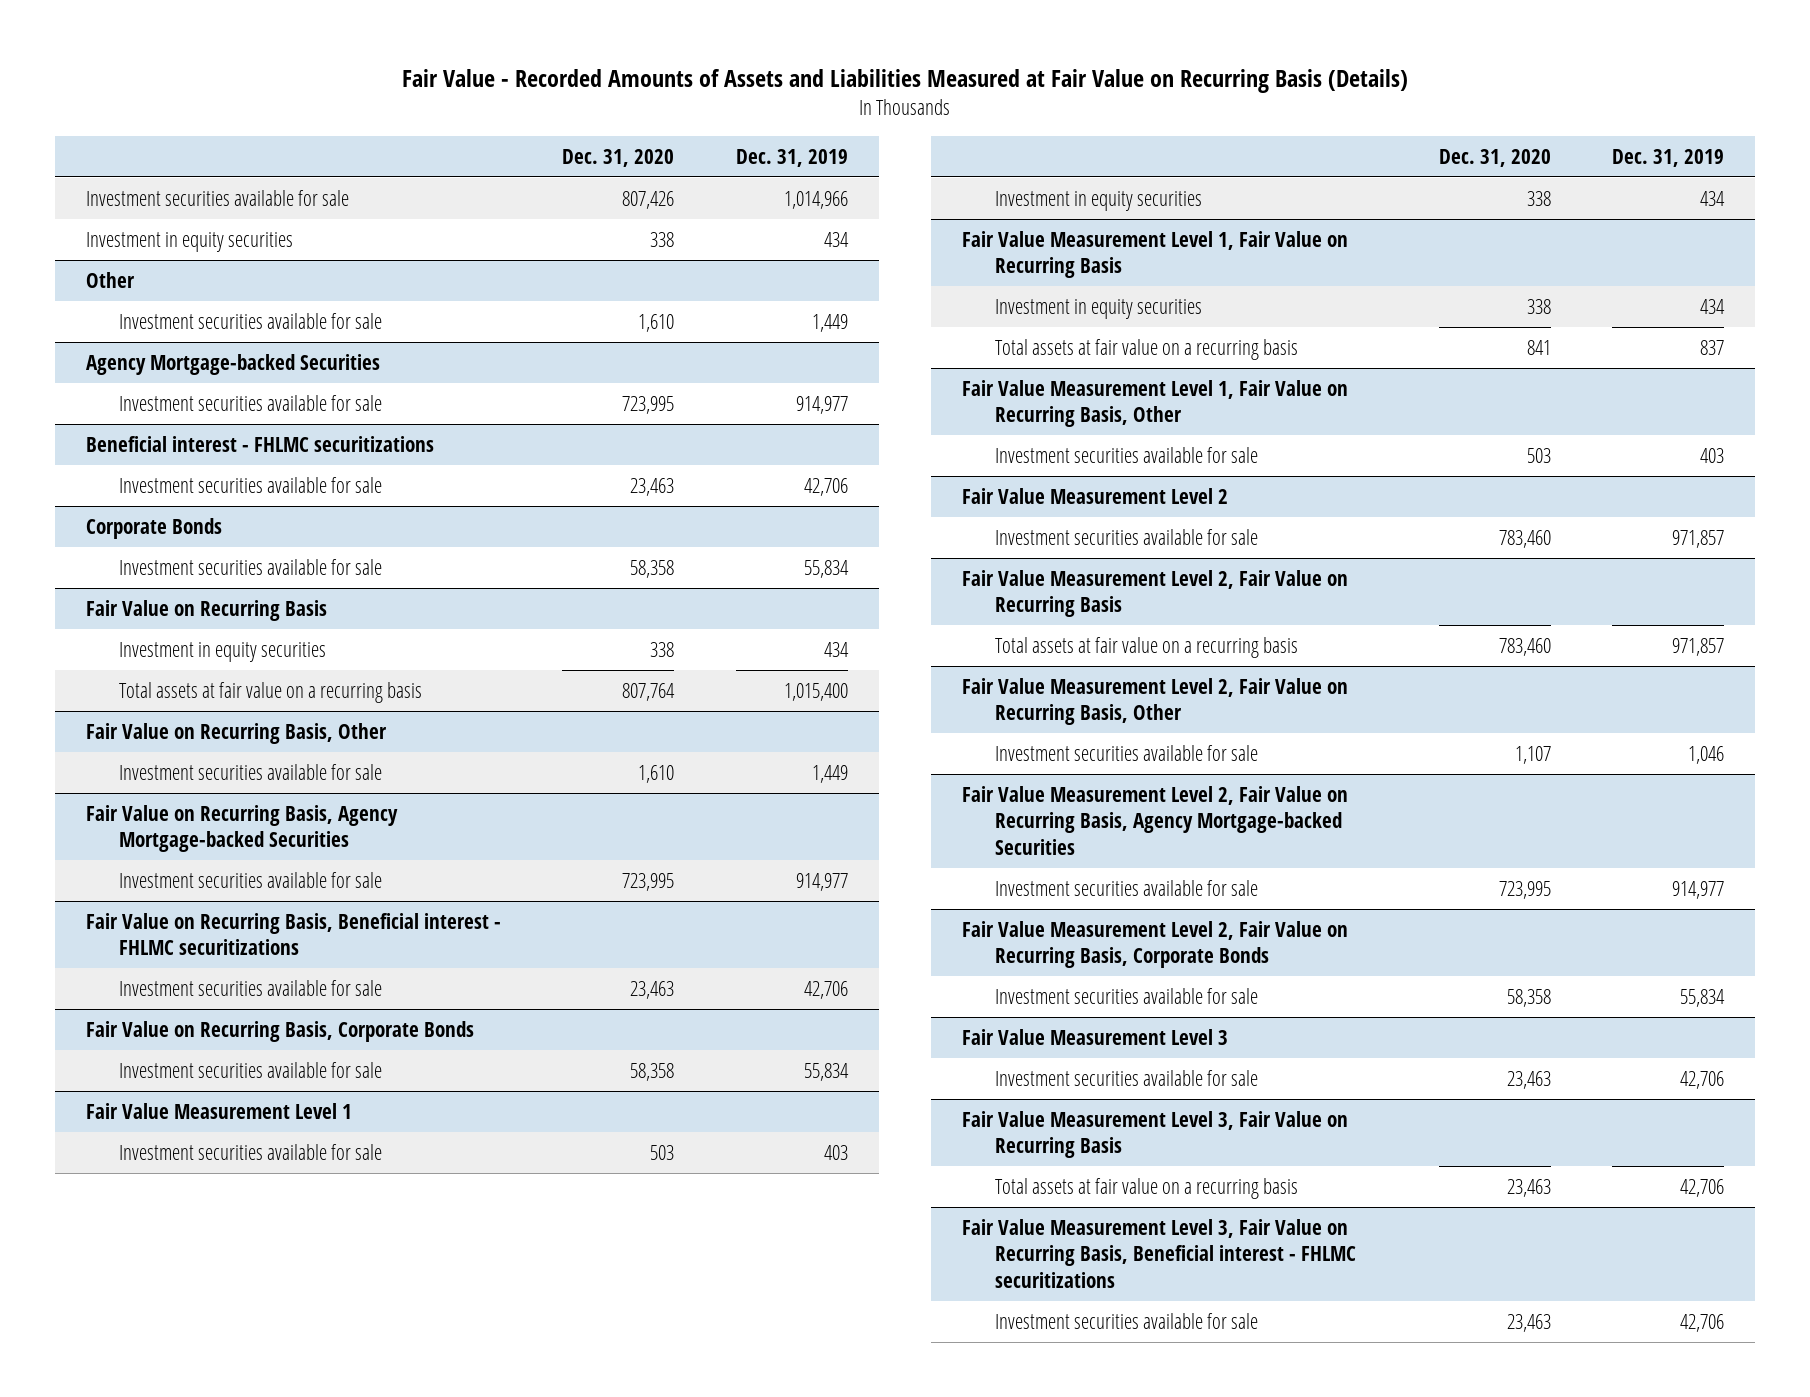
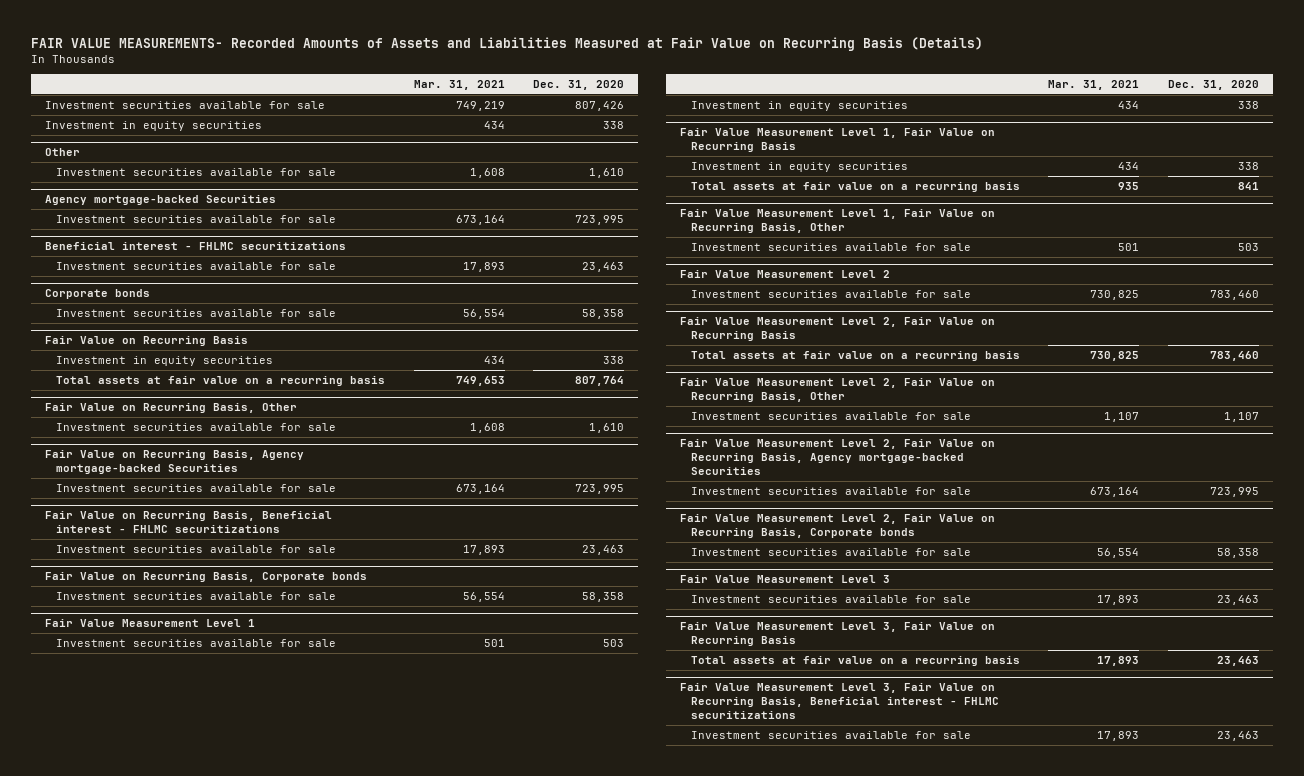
- Fair Value - Recorded Amounts of Assets and Liabilities Measured at Fair Value on Recurring Basis (Details)
+ FAIR VALUE MEASUREMENTS- Recorded Amounts of Assets and Liabilities Measured at Fair Value on Recurring Basis (Details)
- | Dec. 31, 2020 | Dec. 31, 2019
+ | Mar. 31, 2021 | Dec. 31, 2020
- Agency Mortgage-backed Securities
+ Agency mortgage-backed Securities
- Corporate Bonds
+ Corporate bonds
- Fair Value on Recurring Basis, Agency Mortgage-backed Securities
+ Fair Value on Recurring Basis, Agency mortgage-backed Securities
- Fair Value on Recurring Basis, Corporate Bonds
+ Fair Value on Recurring Basis, Corporate bonds
- Fair Value Measurement Level 2, Fair Value on Recurring Basis, Agency Mortgage-backed Securities
+ Fair Value Measurement Level 2, Fair Value on Recurring Basis, Agency mortgage-backed Securities
- Fair Value Measurement Level 2, Fair Value on Recurring Basis, Corporate Bonds
+ Fair Value Measurement Level 2, Fair Value on Recurring Basis, Corporate bonds

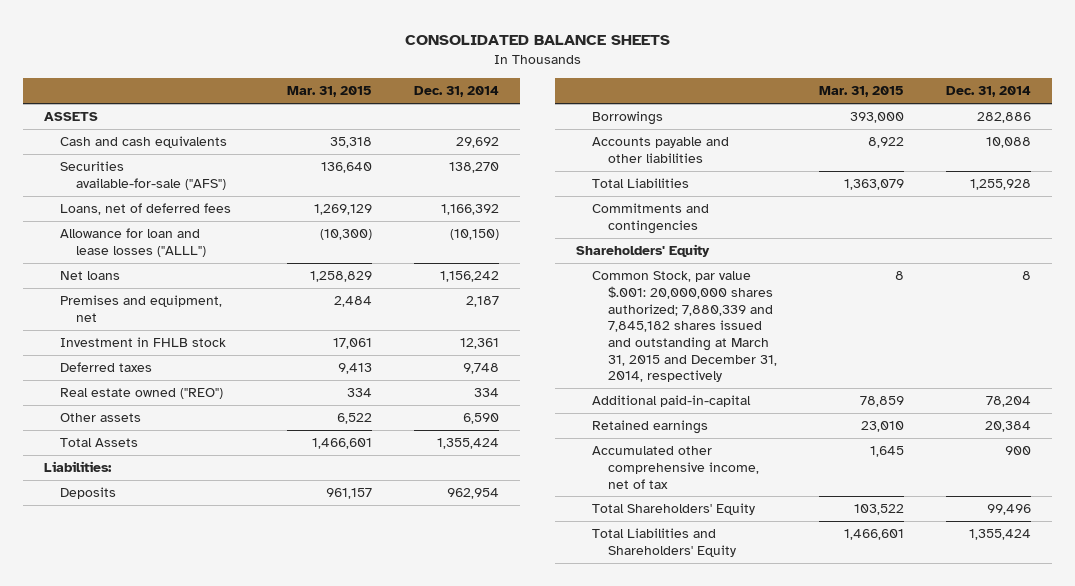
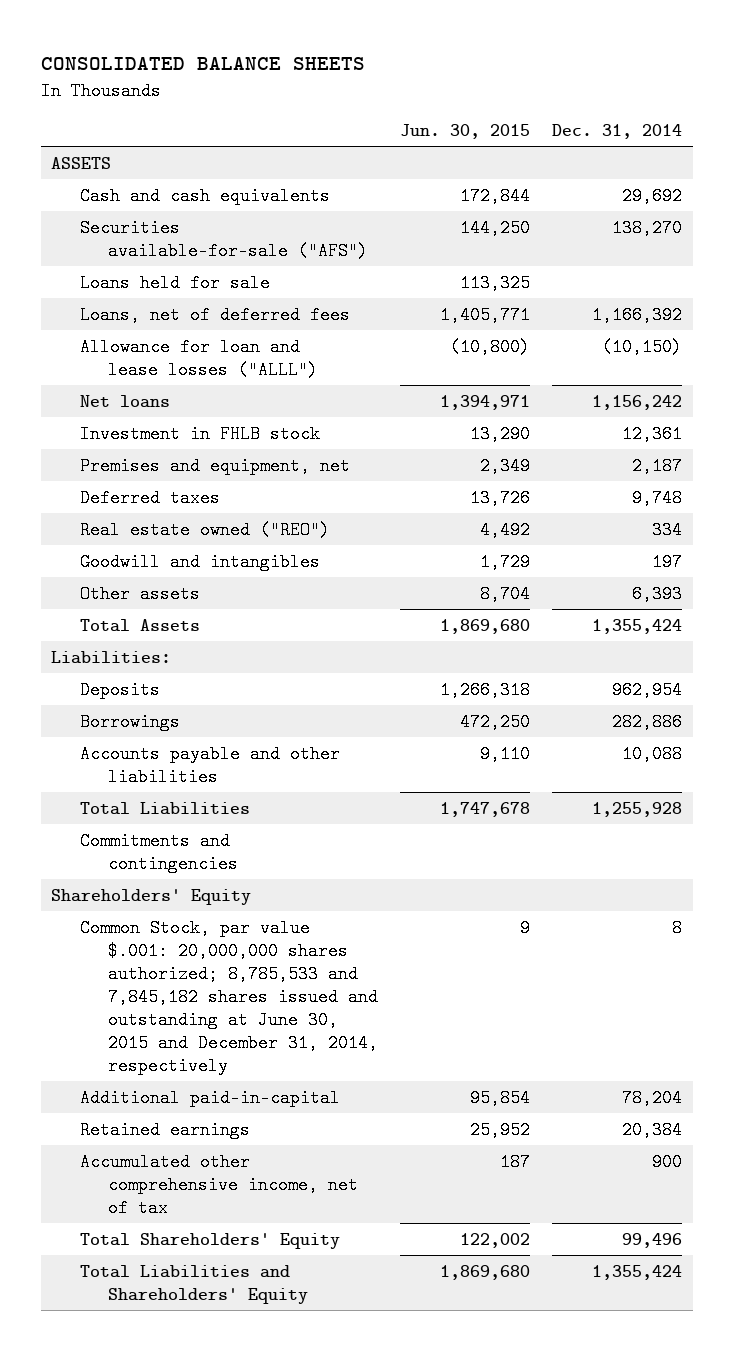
- | Mar. 31, 2015 | Dec. 31, 2014
+ | Jun. 30, 2015 | Dec. 31, 2014
+ Loans held for sale | 113,325 |
moved down: Premises and equipment, net | 2,349 | 2,187
- Other assets | 6,522 | 6,590
+ Goodwill and intangibles | 1,729 | 197
+ Other assets | 8,704 | 6,393
- Common Stock, par value $.001: 20,000,000 shares authorized; 7,880,339 and 7,845,182 shares issued and outstanding at March 31, 2015 and December 31, 2014, respectively | 8 | 8
+ Common Stock, par value $.001: 20,000,000 shares authorized; 8,785,533 and 7,845,182 shares issued and outstanding at June 30, 2015 and December 31, 2014, respectively | 9 | 8

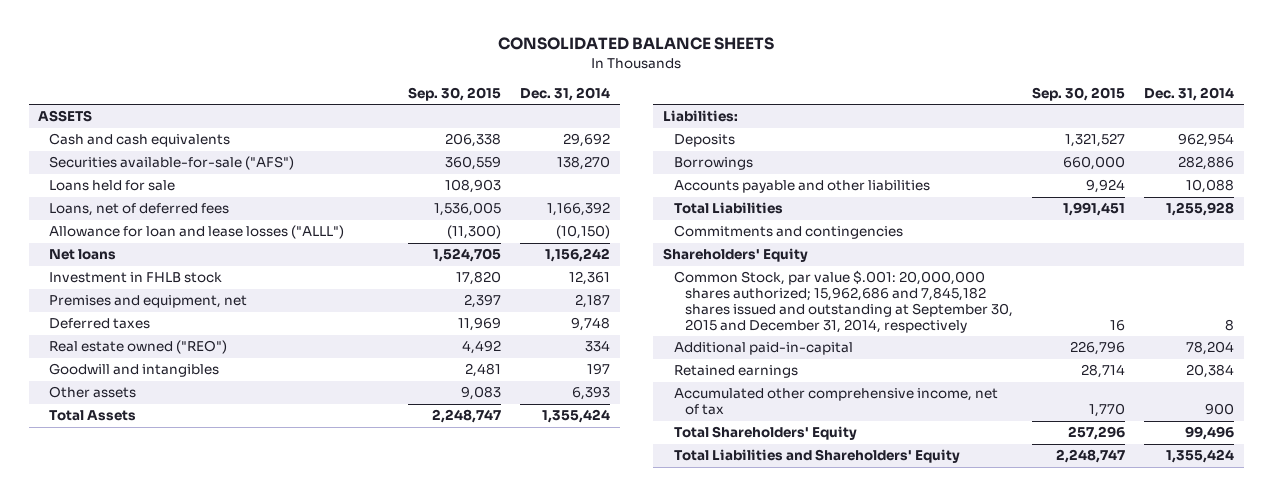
- | Jun. 30, 2015 | Dec. 31, 2014
+ | Sep. 30, 2015 | Dec. 31, 2014
- Common Stock, par value $.001: 20,000,000 shares authorized; 8,785,533 and 7,845,182 shares issued and outstanding at June 30, 2015 and December 31, 2014, respectively | 9 | 8
+ Common Stock, par value $.001: 20,000,000 shares authorized; 15,962,686 and 7,845,182 shares issued and outstanding at September 30, 2015 and December 31, 2014, respectively | 16 | 8

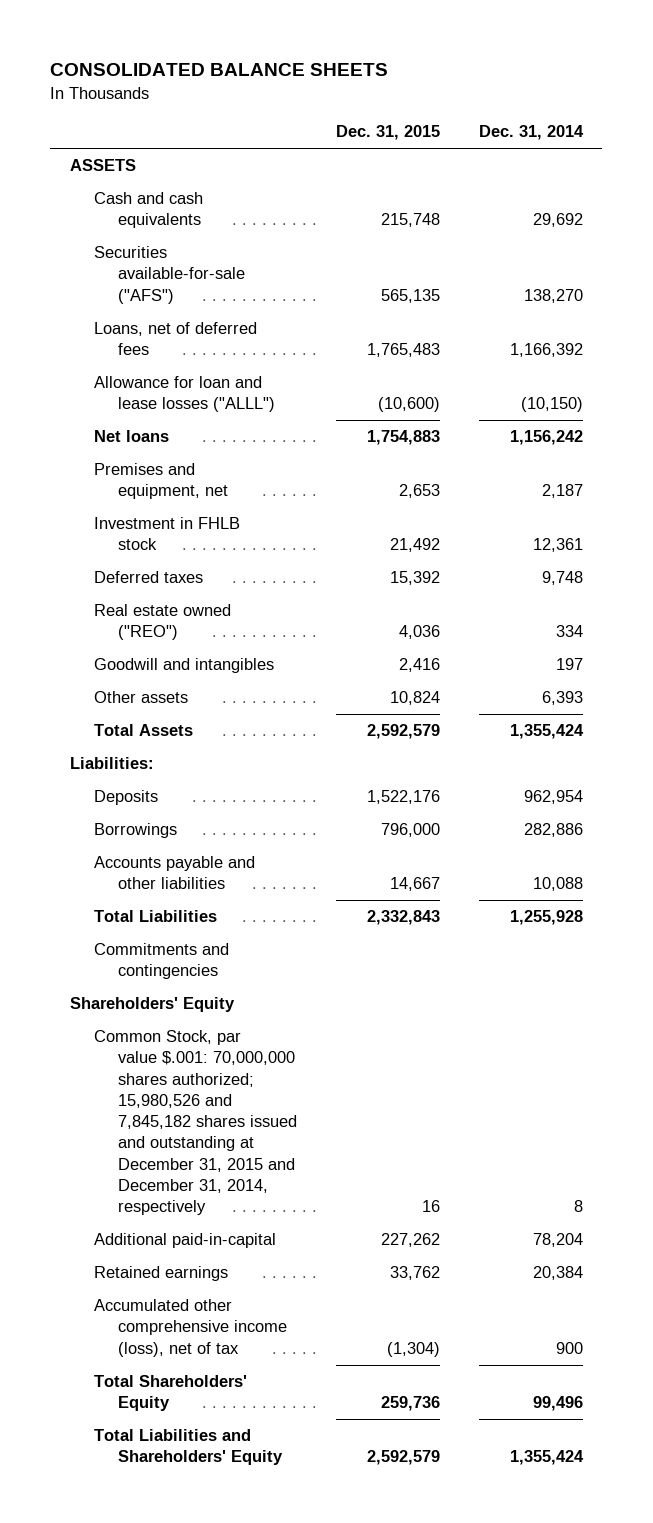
- | Sep. 30, 2015 | Dec. 31, 2014
+ | Dec. 31, 2015 | Dec. 31, 2014
- Loans held for sale | 108,903 |
moved down: Investment in FHLB stock | 21,492 | 12,361
- Common Stock, par value $.001: 20,000,000 shares authorized; 15,962,686 and 7,845,182 shares issued and outstanding at September 30, 2015 and December 31, 2014, respectively | 16 | 8
+ Common Stock, par value $.001: 70,000,000 shares authorized; 15,980,526 and 7,845,182 shares issued and outstanding at December 31, 2015 and December 31, 2014, respectively | 16 | 8
- Accumulated other comprehensive income, net of tax | 1,770 | 900
+ Accumulated other comprehensive income (loss), net of tax | (1,304) | 900

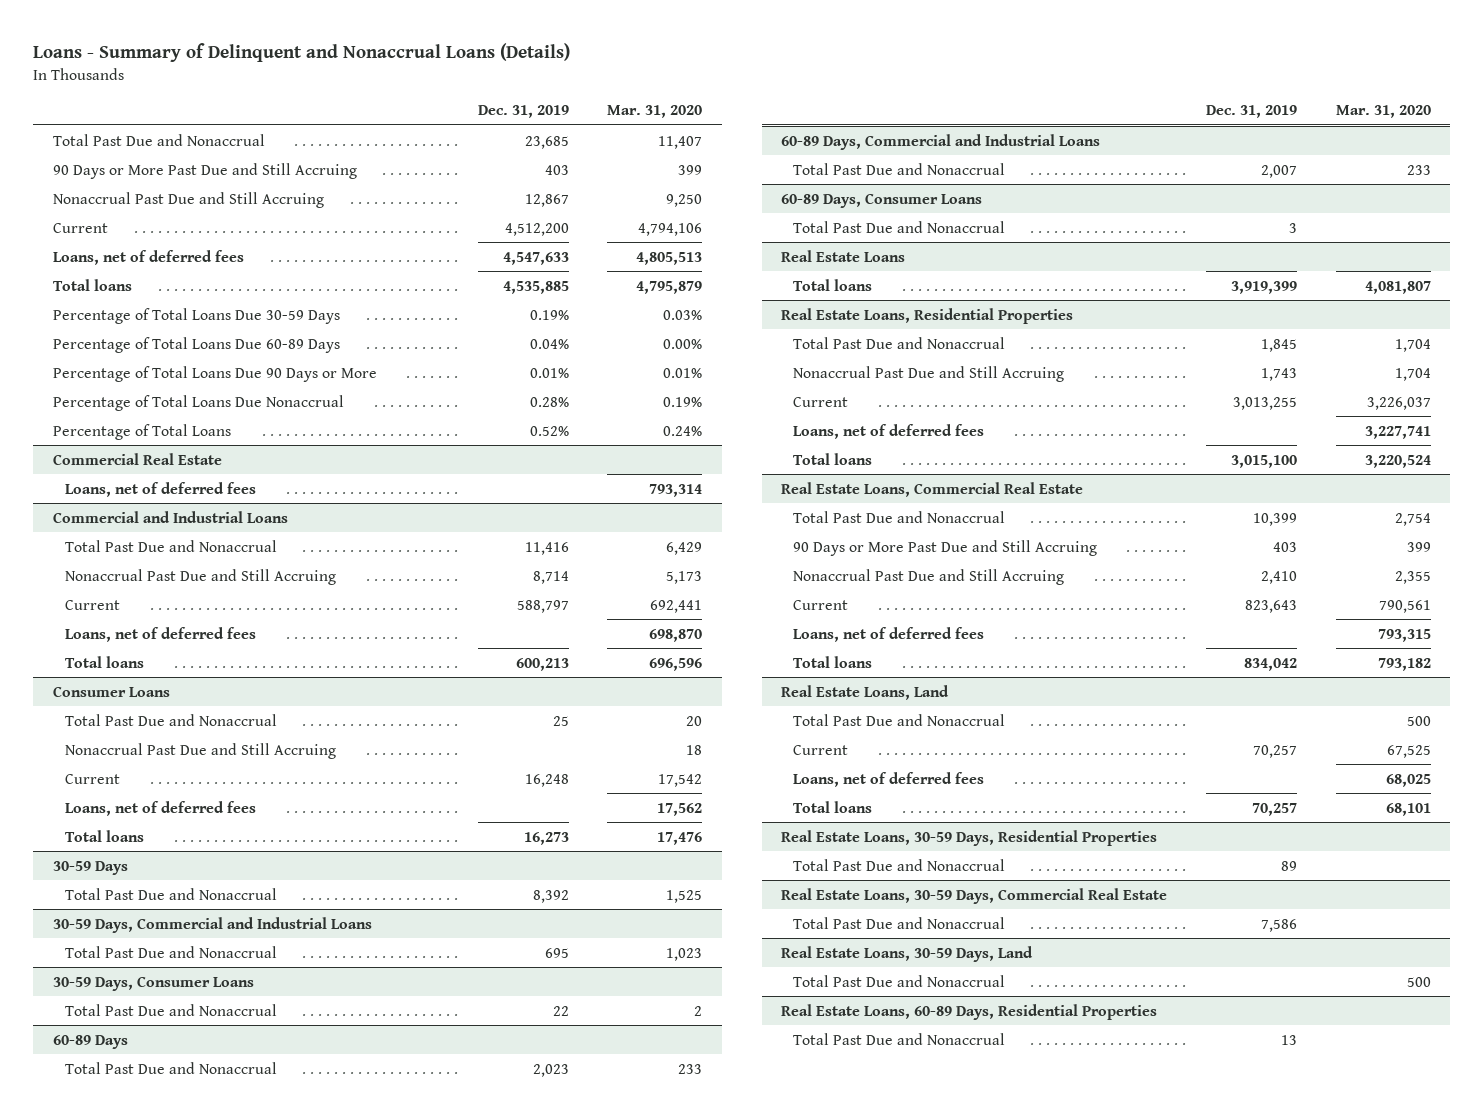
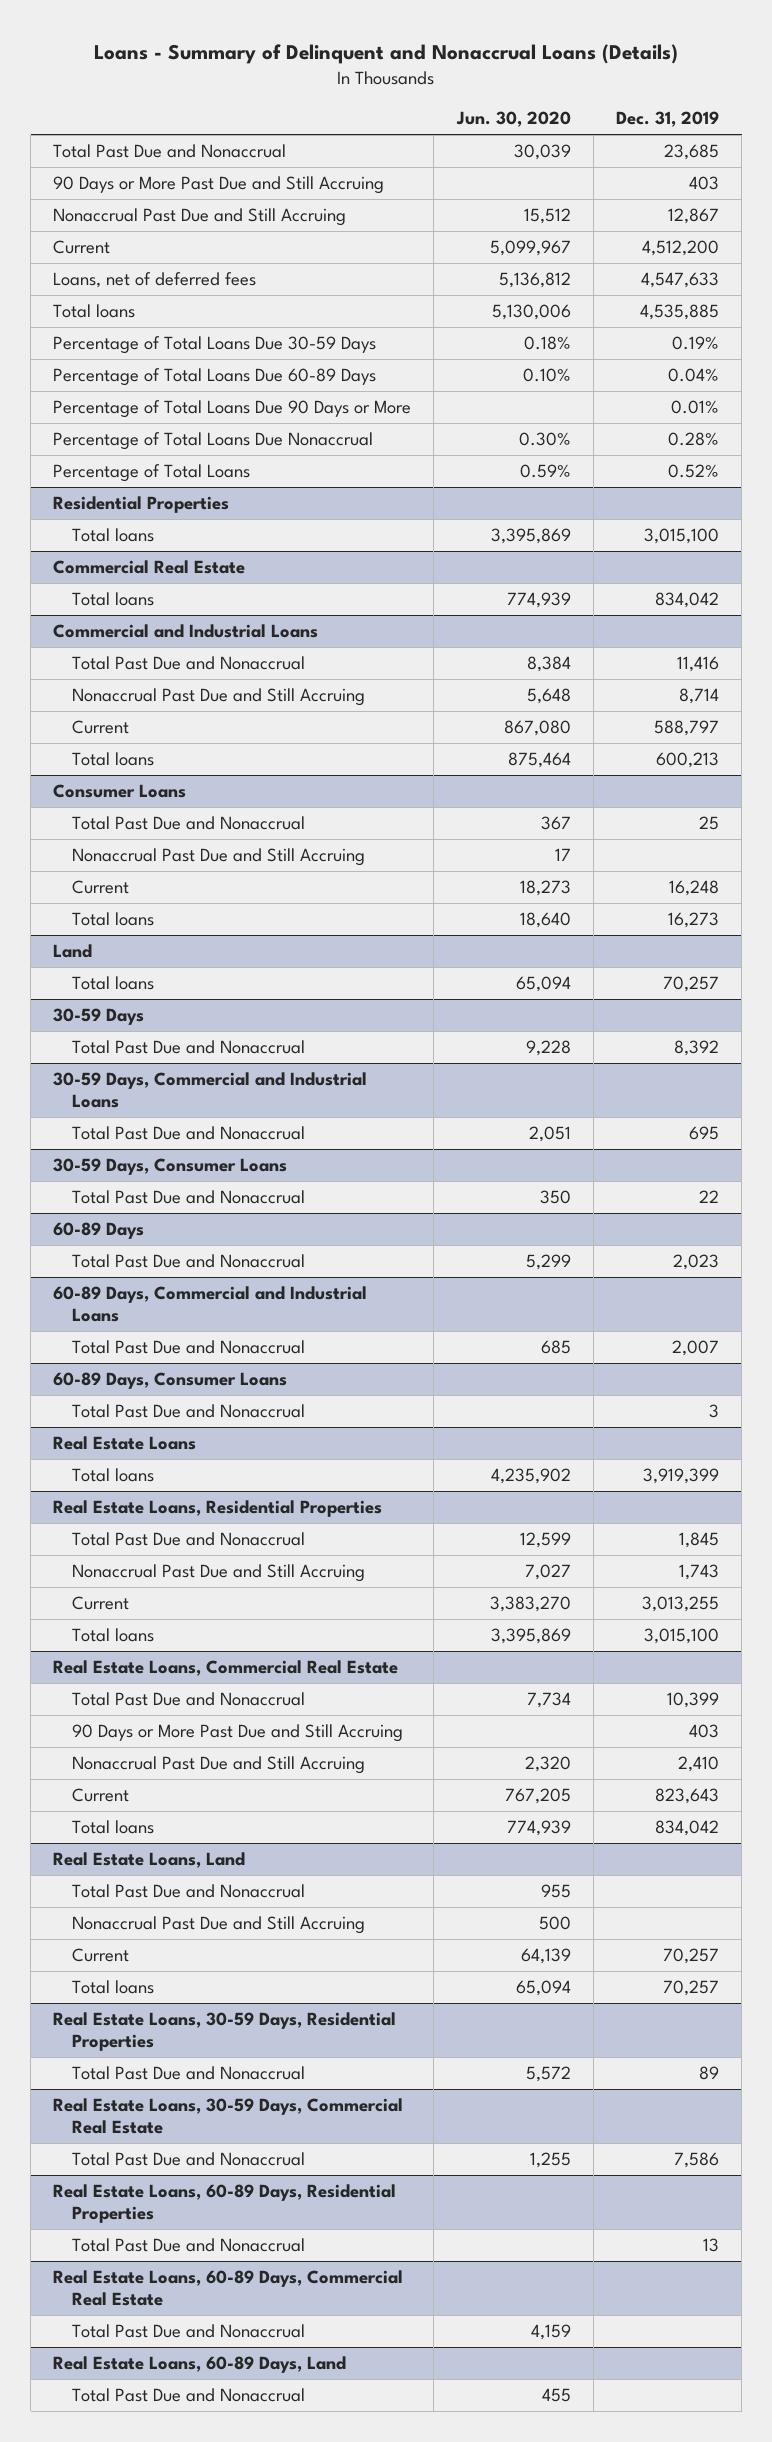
- | Dec. 31, 2019 | Mar. 31, 2020
+ | Jun. 30, 2020 | Dec. 31, 2019
+ Residential Properties
+ Total loans | 3,395,869 | 3,015,100
@ Commercial Real Estate
- Loans, net of deferred fees | | 793,314
+ Total loans | 774,939 | 834,042
@ Commercial and Industrial Loans
- Loans, net of deferred fees | | 698,870
@ Consumer Loans
- Loans, net of deferred fees | | 17,562
+ Land
+ Total loans | 65,094 | 70,257
@ Real Estate Loans, Residential Properties
- Loans, net of deferred fees | | 3,227,741
@ Real Estate Loans, Commercial Real Estate
- Loans, net of deferred fees | | 793,315
@ Real Estate Loans, Land
+ Nonaccrual Past Due and Still Accruing | 500 |
- Loans, net of deferred fees | | 68,025
- Real Estate Loans, 30-59 Days, Land
- Total Past Due and Nonaccrual | | 500
+ Real Estate Loans, 60-89 Days, Commercial Real Estate
+ Total Past Due and Nonaccrual | 4,159 |
+ Real Estate Loans, 60-89 Days, Land
+ Total Past Due and Nonaccrual | 455 |

